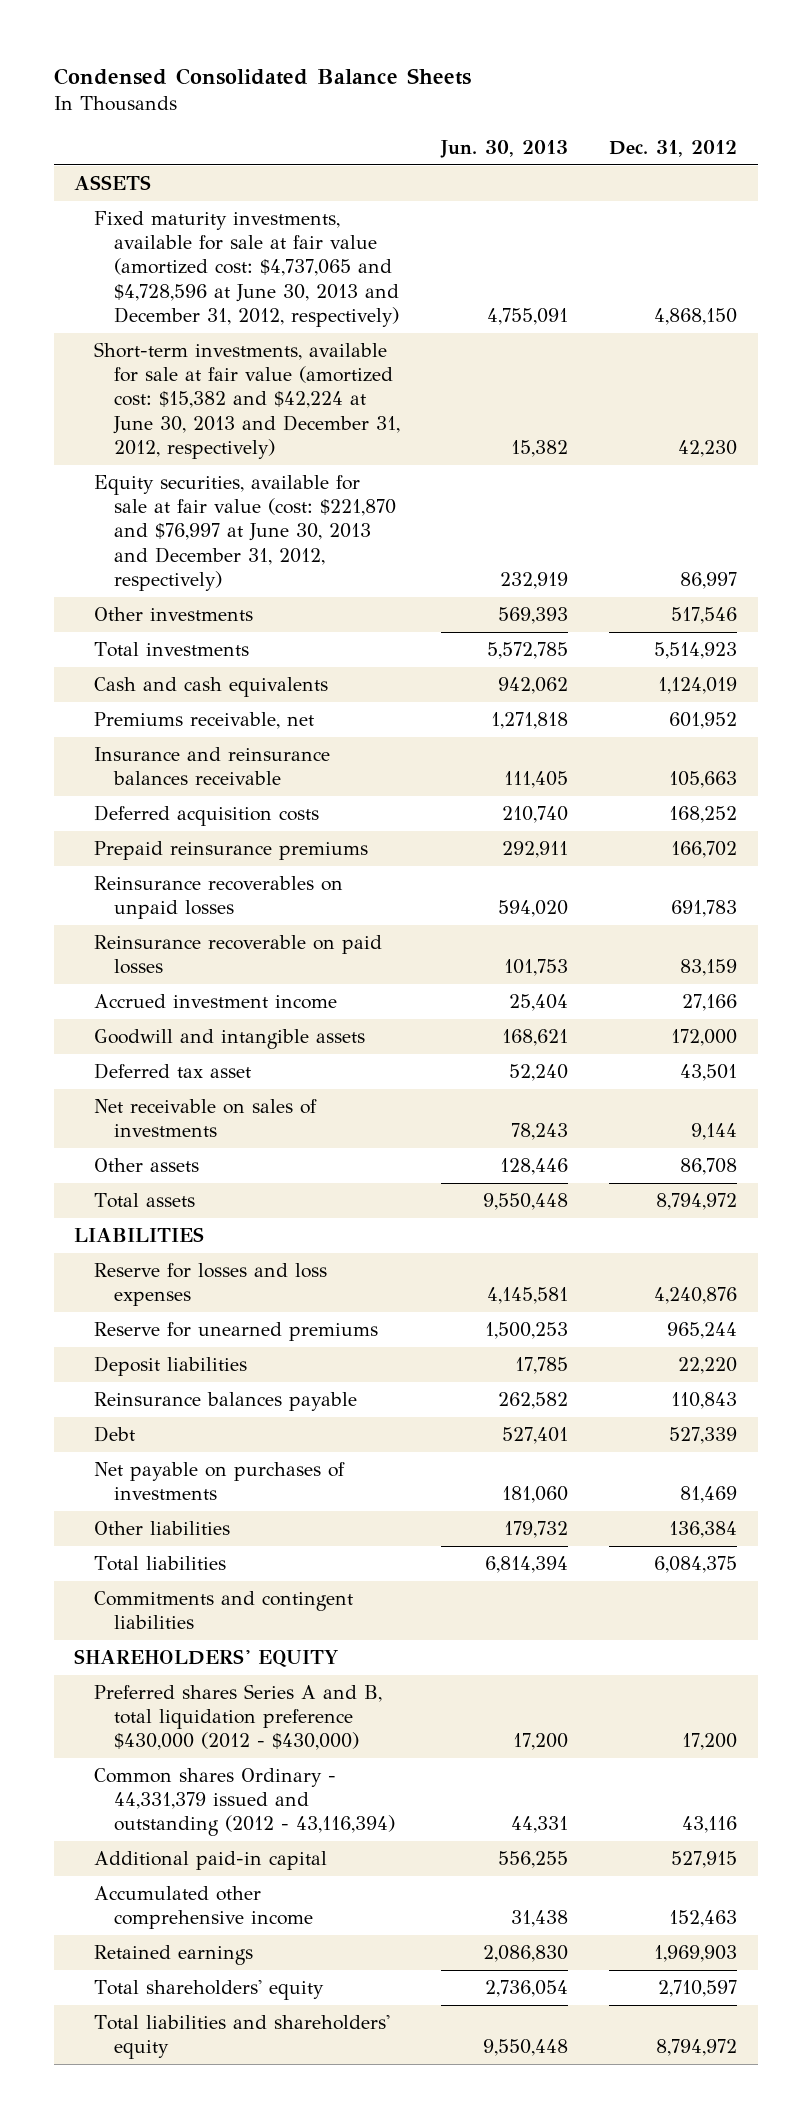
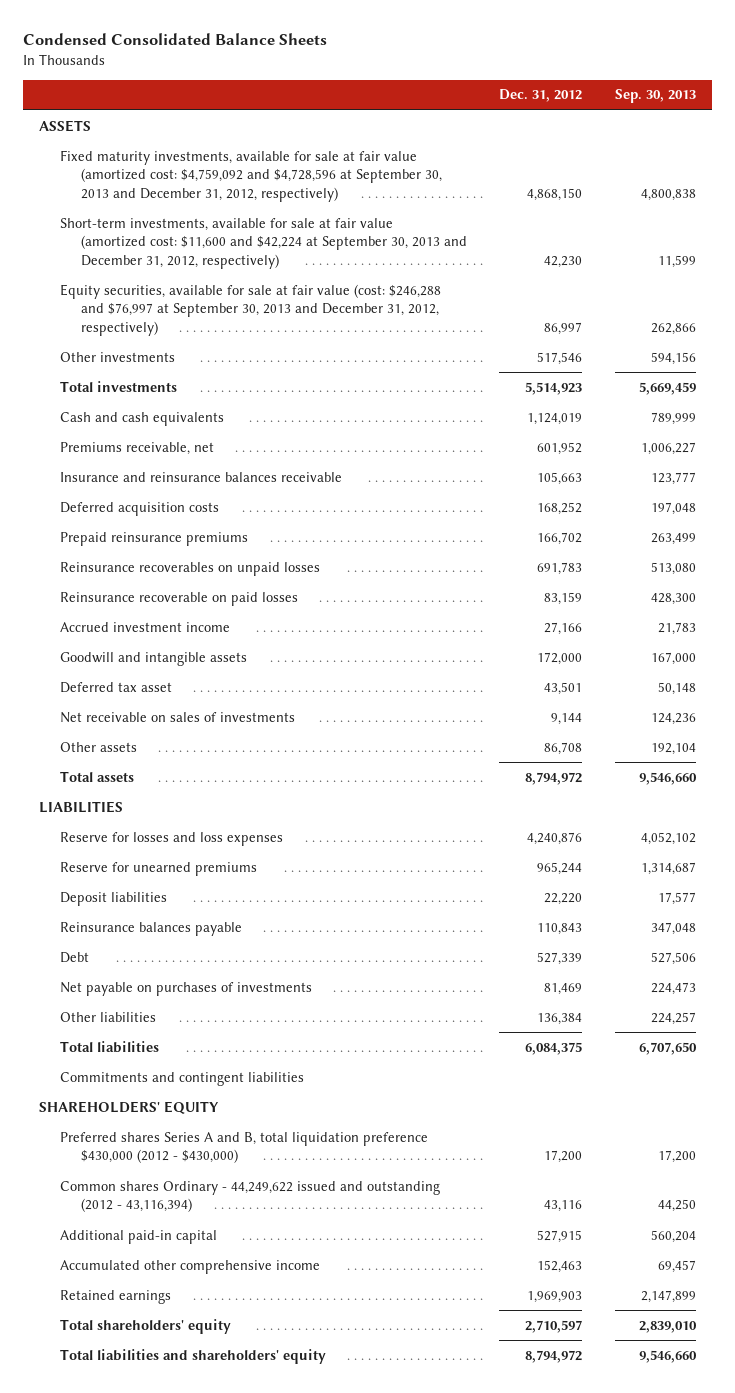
- | Jun. 30, 2013 | Dec. 31, 2012
+ | Dec. 31, 2012 | Sep. 30, 2013
- Fixed maturity investments, available for sale at fair value (amortized cost: $4,737,065 and $4,728,596 at June 30, 2013 and December 31, 2012, respectively) | 4,755,091 | 4,868,150
- Short-term investments, available for sale at fair value (amortized cost: $15,382 and $42,224 at June 30, 2013 and December 31, 2012, respectively) | 15,382 | 42,230
- Equity securities, available for sale at fair value (cost: $221,870 and $76,997 at June 30, 2013 and December 31, 2012, respectively) | 232,919 | 86,997
+ Fixed maturity investments, available for sale at fair value (amortized cost: $4,759,092 and $4,728,596 at September 30, 2013 and December 31, 2012, respectively) | 4,868,150 | 4,800,838
+ Short-term investments, available for sale at fair value (amortized cost: $11,600 and $42,224 at September 30, 2013 and December 31, 2012, respectively) | 42,230 | 11,599
+ Equity securities, available for sale at fair value (cost: $246,288 and $76,997 at September 30, 2013 and December 31, 2012, respectively) | 86,997 | 262,866
- Common shares Ordinary - 44,331,379 issued and outstanding (2012 - 43,116,394) | 44,331 | 43,116
+ Common shares Ordinary - 44,249,622 issued and outstanding (2012 - 43,116,394) | 43,116 | 44,250

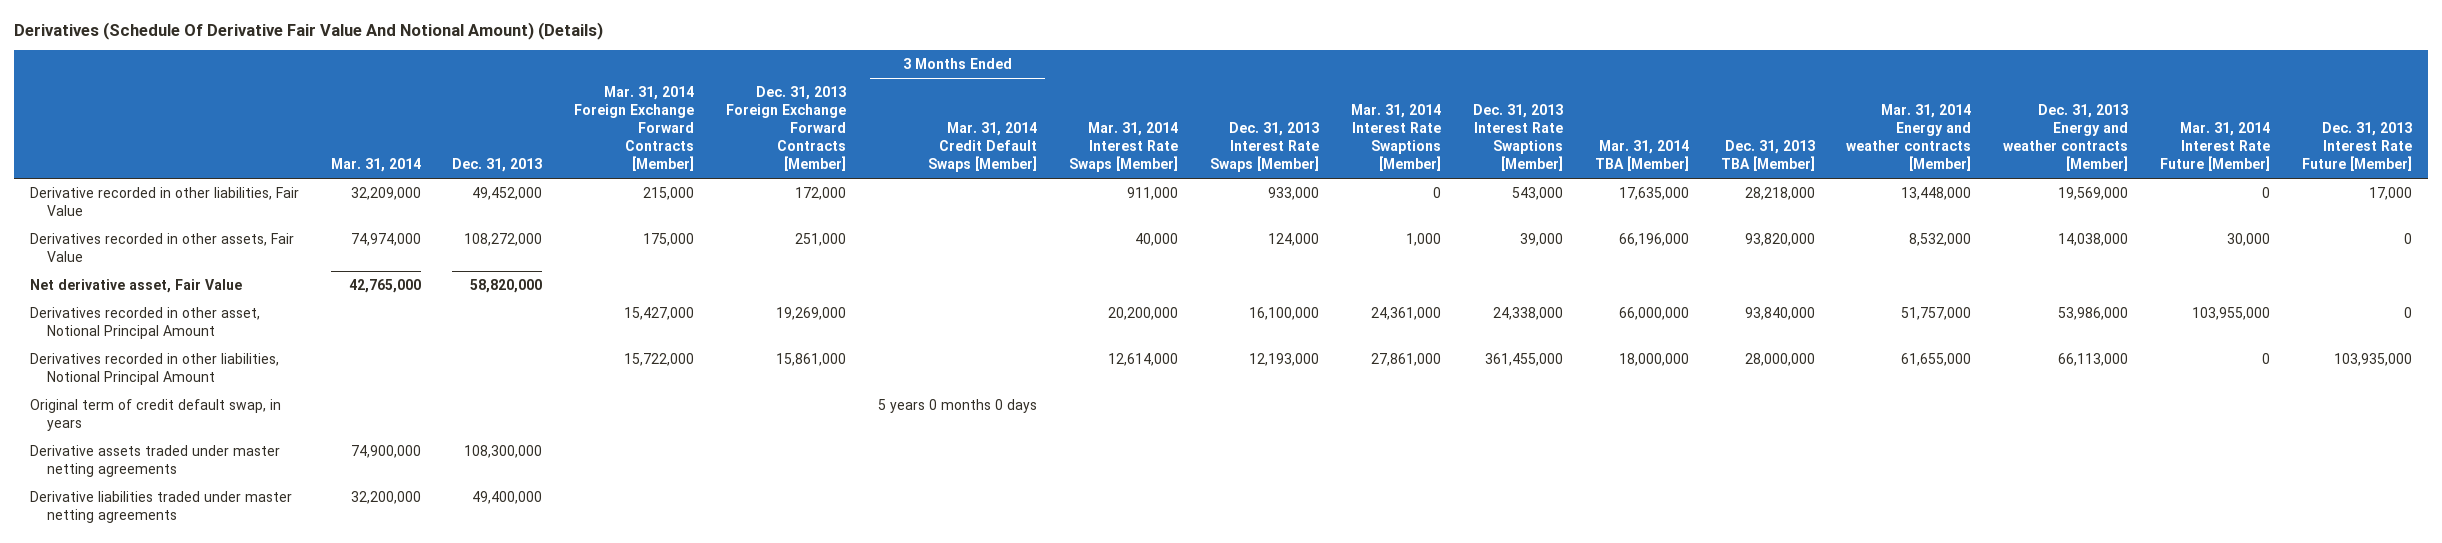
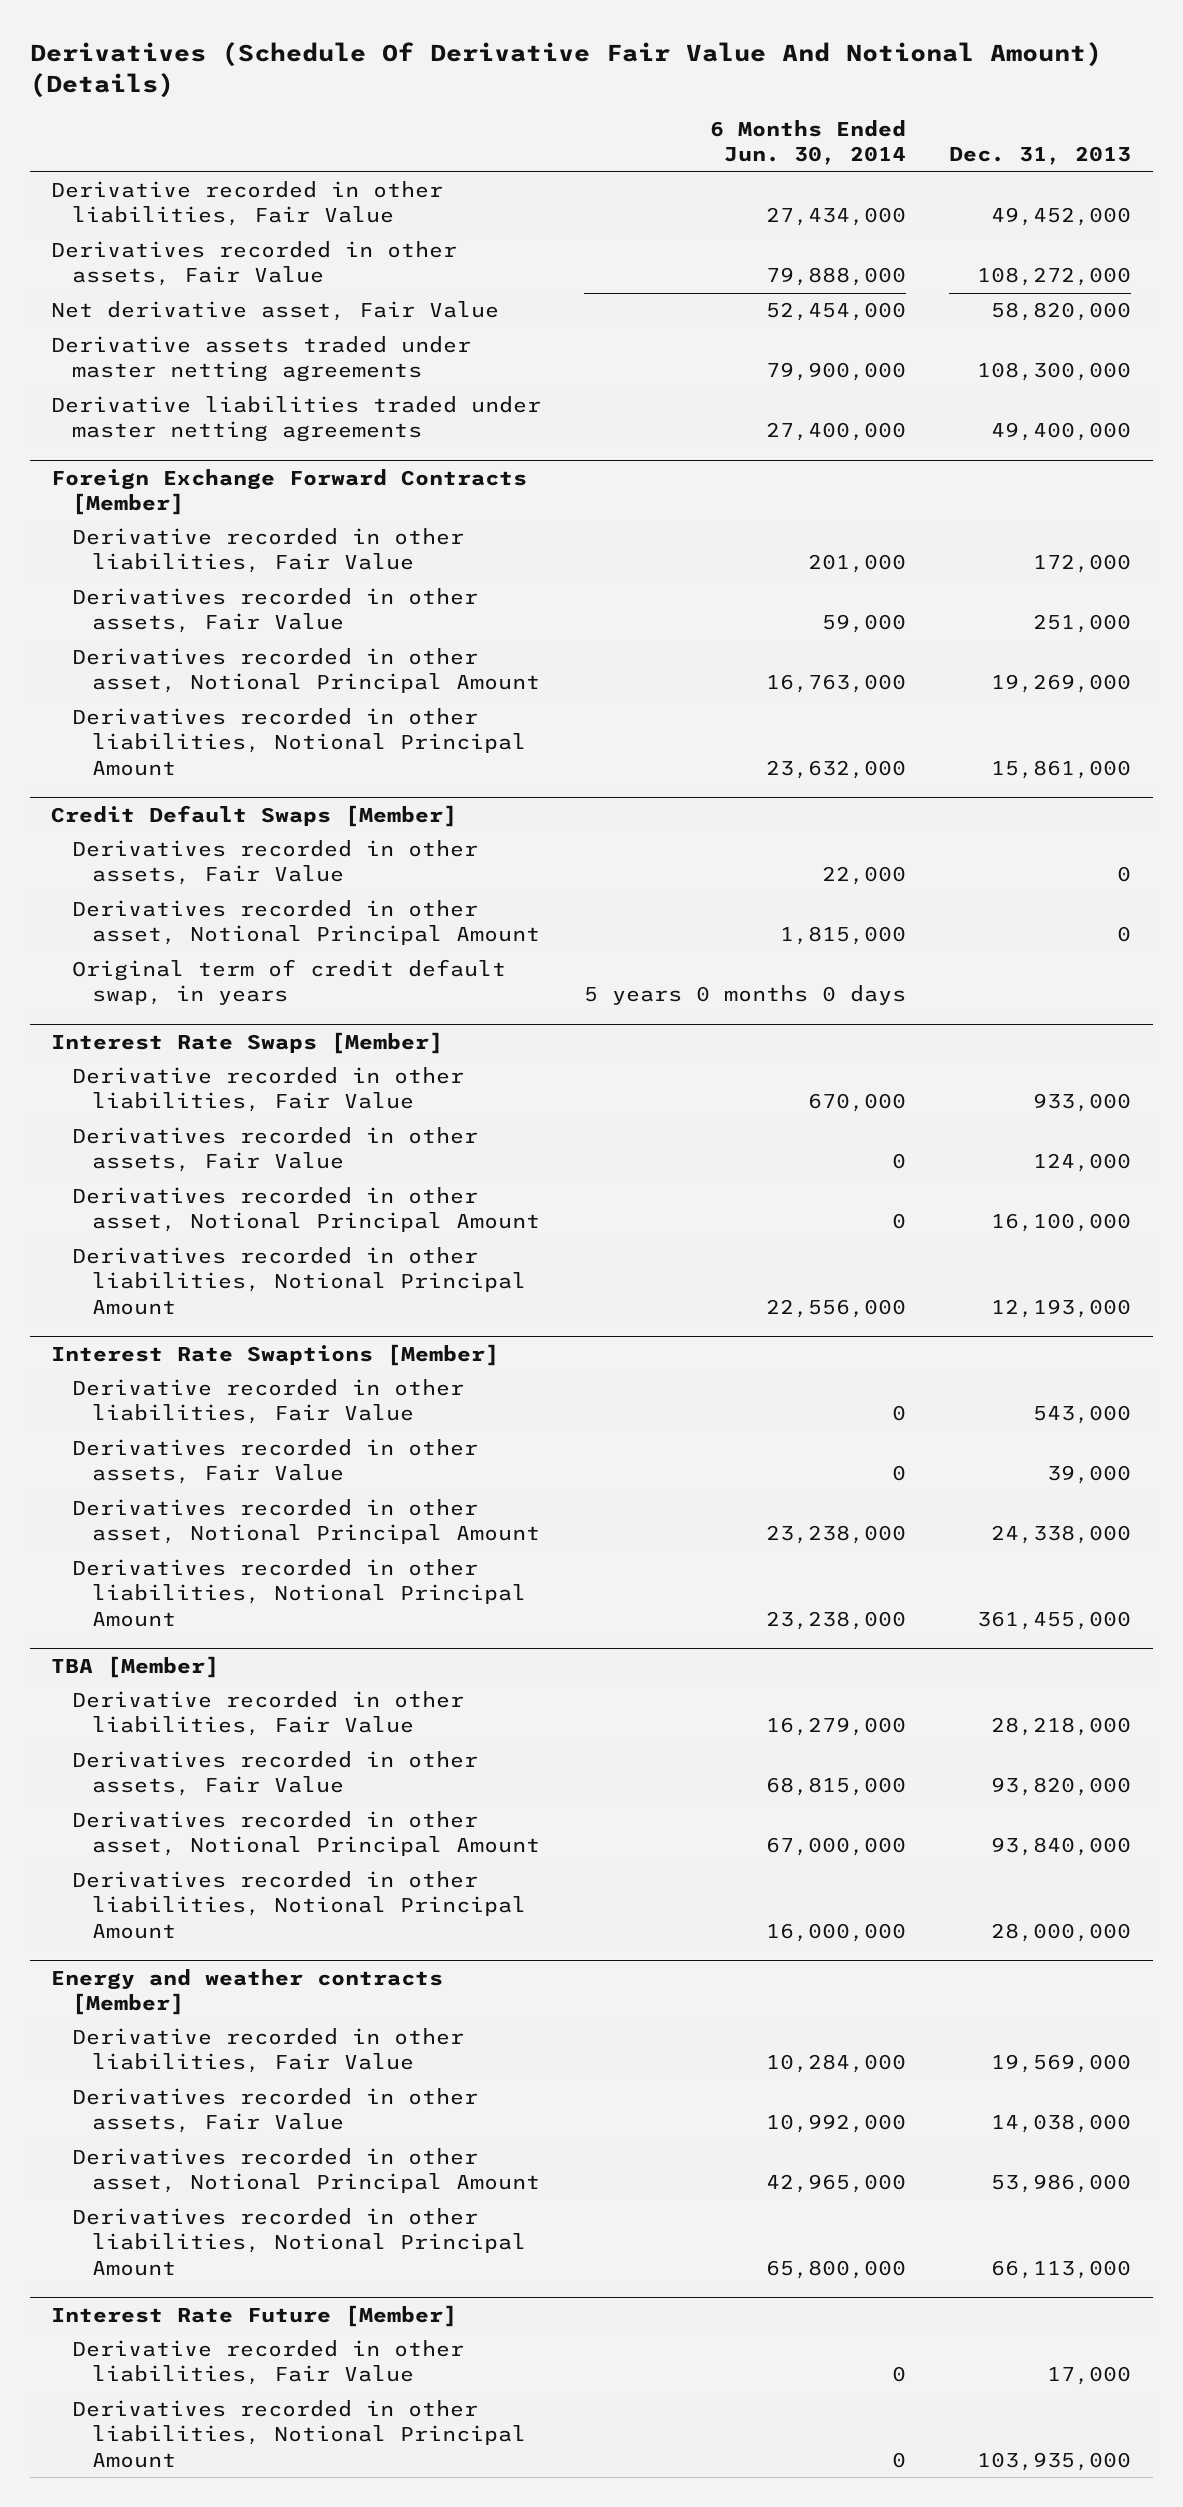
- | Mar. 31, 2014 | Dec. 31, 2013 | Mar. 31, 2014 Foreign Exchange Forward Contracts [Member] | Dec. 31, 2013 Foreign Exchange Forward Contracts [Member] | 3 Months Ended Mar. 31, 2014 Credit Default Swaps [Member] | Mar. 31, 2014 Interest Rate Swaps [Member] | Dec. 31, 2013 Interest Rate Swaps [Member] | Mar. 31, 2014 Interest Rate Swaptions [Member] | Dec. 31, 2013 Interest Rate Swaptions [Member] | Mar. 31, 2014 TBA [Member] | Dec. 31, 2013 TBA [Member] | Mar. 31, 2014 Energy and weather contracts [Member] | Dec. 31, 2013 Energy and weather contracts [Member] | Mar. 31, 2014 Interest Rate Future [Member] | Dec. 31, 2013 Interest Rate Future [Member]
+ | 6 Months Ended Jun. 30, 2014 | Dec. 31, 2013
- Derivatives recorded in other asset, Notional Principal Amount | | | 15,427,000 | 19,269,000 | | 20,200,000 | 16,100,000 | 24,361,000 | 24,338,000 | 66,000,000 | 93,840,000 | 51,757,000 | 53,986,000 | 103,955,000 | 0
- Derivatives recorded in other liabilities, Notional Principal Amount | | | 15,722,000 | 15,861,000 | | 12,614,000 | 12,193,000 | 27,861,000 | 361,455,000 | 18,000,000 | 28,000,000 | 61,655,000 | 66,113,000 | 0 | 103,935,000
- Original term of credit default swap, in years | | | | | 5 years 0 months 0 days | | | | | | | | | |
+ Foreign Exchange Forward Contracts [Member]
+ Derivative recorded in other liabilities, Fair Value | 201,000 | 172,000
+ Derivatives recorded in other assets, Fair Value | 59,000 | 251,000
+ Derivatives recorded in other asset, Notional Principal Amount | 16,763,000 | 19,269,000
+ Derivatives recorded in other liabilities, Notional Principal Amount | 23,632,000 | 15,861,000
+ Credit Default Swaps [Member]
+ Derivatives recorded in other assets, Fair Value | 22,000 | 0
+ Derivatives recorded in other asset, Notional Principal Amount | 1,815,000 | 0
+ Original term of credit default swap, in years | 5 years 0 months 0 days |
+ Interest Rate Swaps [Member]
+ Derivative recorded in other liabilities, Fair Value | 670,000 | 933,000
+ Derivatives recorded in other assets, Fair Value | 0 | 124,000
+ Derivatives recorded in other asset, Notional Principal Amount | 0 | 16,100,000
+ Derivatives recorded in other liabilities, Notional Principal Amount | 22,556,000 | 12,193,000
+ Interest Rate Swaptions [Member]
+ Derivative recorded in other liabilities, Fair Value | 0 | 543,000
+ Derivatives recorded in other assets, Fair Value | 0 | 39,000
+ Derivatives recorded in other asset, Notional Principal Amount | 23,238,000 | 24,338,000
+ Derivatives recorded in other liabilities, Notional Principal Amount | 23,238,000 | 361,455,000
+ TBA [Member]
+ Derivative recorded in other liabilities, Fair Value | 16,279,000 | 28,218,000
+ Derivatives recorded in other assets, Fair Value | 68,815,000 | 93,820,000
+ Derivatives recorded in other asset, Notional Principal Amount | 67,000,000 | 93,840,000
+ Derivatives recorded in other liabilities, Notional Principal Amount | 16,000,000 | 28,000,000
+ Energy and weather contracts [Member]
+ Derivative recorded in other liabilities, Fair Value | 10,284,000 | 19,569,000
+ Derivatives recorded in other assets, Fair Value | 10,992,000 | 14,038,000
+ Derivatives recorded in other asset, Notional Principal Amount | 42,965,000 | 53,986,000
+ Derivatives recorded in other liabilities, Notional Principal Amount | 65,800,000 | 66,113,000
+ Interest Rate Future [Member]
+ Derivative recorded in other liabilities, Fair Value | 0 | 17,000
+ Derivatives recorded in other liabilities, Notional Principal Amount | 0 | 103,935,000

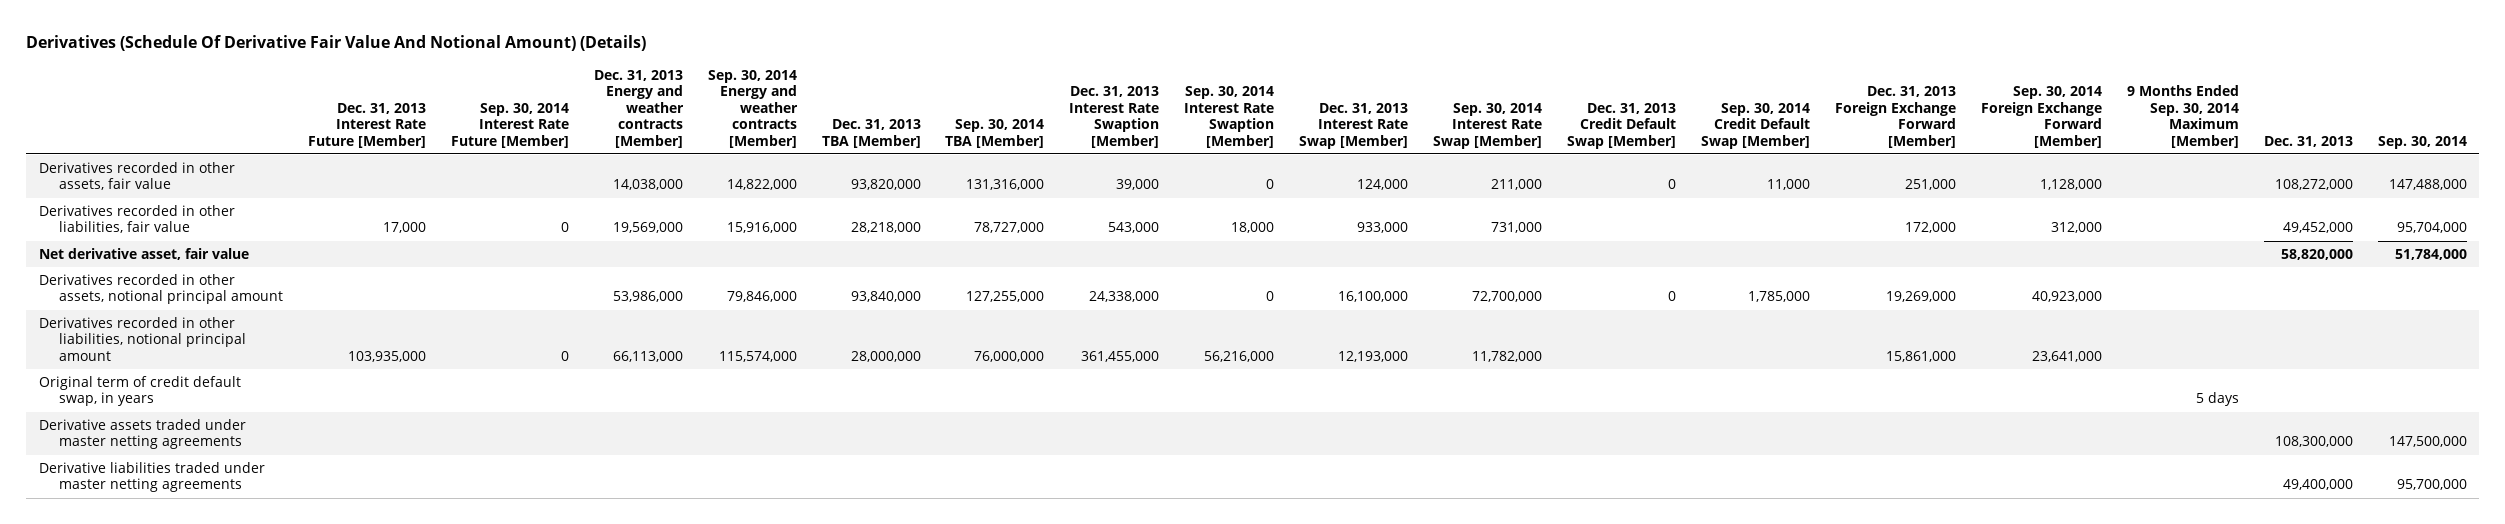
- | 6 Months Ended Jun. 30, 2014 | Dec. 31, 2013
+ | Dec. 31, 2013 Interest Rate Future [Member] | Sep. 30, 2014 Interest Rate Future [Member] | Dec. 31, 2013 Energy and weather contracts [Member] | Sep. 30, 2014 Energy and weather contracts [Member] | Dec. 31, 2013 TBA [Member] | Sep. 30, 2014 TBA [Member] | Dec. 31, 2013 Interest Rate Swaption [Member] | Sep. 30, 2014 Interest Rate Swaption [Member] | Dec. 31, 2013 Interest Rate Swap [Member] | Sep. 30, 2014 Interest Rate Swap [Member] | Dec. 31, 2013 Credit Default Swap [Member] | Sep. 30, 2014 Credit Default Swap [Member] | Dec. 31, 2013 Foreign Exchange Forward [Member] | Sep. 30, 2014 Foreign Exchange Forward [Member] | 9 Months Ended Sep. 30, 2014 Maximum [Member] | Dec. 31, 2013 | Sep. 30, 2014
- Derivative recorded in other liabilities, Fair Value | 27,434,000 | 49,452,000
- Derivatives recorded in other assets, Fair Value | 79,888,000 | 108,272,000
- Net derivative asset, Fair Value | 52,454,000 | 58,820,000
+ Derivatives recorded in other assets, fair value | | | 14,038,000 | 14,822,000 | 93,820,000 | 131,316,000 | 39,000 | 0 | 124,000 | 211,000 | 0 | 11,000 | 251,000 | 1,128,000 | | 108,272,000 | 147,488,000
+ Derivatives recorded in other liabilities, fair value | 17,000 | 0 | 19,569,000 | 15,916,000 | 28,218,000 | 78,727,000 | 543,000 | 18,000 | 933,000 | 731,000 | | | 172,000 | 312,000 | | 49,452,000 | 95,704,000
+ Net derivative asset, fair value | | | | | | | | | | | | | | | | 58,820,000 | 51,784,000
+ Derivatives recorded in other assets, notional principal amount | | | 53,986,000 | 79,846,000 | 93,840,000 | 127,255,000 | 24,338,000 | 0 | 16,100,000 | 72,700,000 | 0 | 1,785,000 | 19,269,000 | 40,923,000 | | |
+ Derivatives recorded in other liabilities, notional principal amount | 103,935,000 | 0 | 66,113,000 | 115,574,000 | 28,000,000 | 76,000,000 | 361,455,000 | 56,216,000 | 12,193,000 | 11,782,000 | | | 15,861,000 | 23,641,000 | | |
+ Original term of credit default swap, in years | | | | | | | | | | | | | | | 5 days | |
- Foreign Exchange Forward Contracts [Member]
- Derivative recorded in other liabilities, Fair Value | 201,000 | 172,000
- Derivatives recorded in other assets, Fair Value | 59,000 | 251,000
- Derivatives recorded in other asset, Notional Principal Amount | 16,763,000 | 19,269,000
- Derivatives recorded in other liabilities, Notional Principal Amount | 23,632,000 | 15,861,000
- Credit Default Swaps [Member]
- Derivatives recorded in other assets, Fair Value | 22,000 | 0
- Derivatives recorded in other asset, Notional Principal Amount | 1,815,000 | 0
- Original term of credit default swap, in years | 5 years 0 months 0 days |
- Interest Rate Swaps [Member]
- Derivative recorded in other liabilities, Fair Value | 670,000 | 933,000
- Derivatives recorded in other assets, Fair Value | 0 | 124,000
- Derivatives recorded in other asset, Notional Principal Amount | 0 | 16,100,000
- Derivatives recorded in other liabilities, Notional Principal Amount | 22,556,000 | 12,193,000
- Interest Rate Swaptions [Member]
- Derivative recorded in other liabilities, Fair Value | 0 | 543,000
- Derivatives recorded in other assets, Fair Value | 0 | 39,000
- Derivatives recorded in other asset, Notional Principal Amount | 23,238,000 | 24,338,000
- Derivatives recorded in other liabilities, Notional Principal Amount | 23,238,000 | 361,455,000
- TBA [Member]
- Derivative recorded in other liabilities, Fair Value | 16,279,000 | 28,218,000
- Derivatives recorded in other assets, Fair Value | 68,815,000 | 93,820,000
- Derivatives recorded in other asset, Notional Principal Amount | 67,000,000 | 93,840,000
- Derivatives recorded in other liabilities, Notional Principal Amount | 16,000,000 | 28,000,000
- Energy and weather contracts [Member]
- Derivative recorded in other liabilities, Fair Value | 10,284,000 | 19,569,000
- Derivatives recorded in other assets, Fair Value | 10,992,000 | 14,038,000
- Derivatives recorded in other asset, Notional Principal Amount | 42,965,000 | 53,986,000
- Derivatives recorded in other liabilities, Notional Principal Amount | 65,800,000 | 66,113,000
- Interest Rate Future [Member]
- Derivative recorded in other liabilities, Fair Value | 0 | 17,000
- Derivatives recorded in other liabilities, Notional Principal Amount | 0 | 103,935,000

